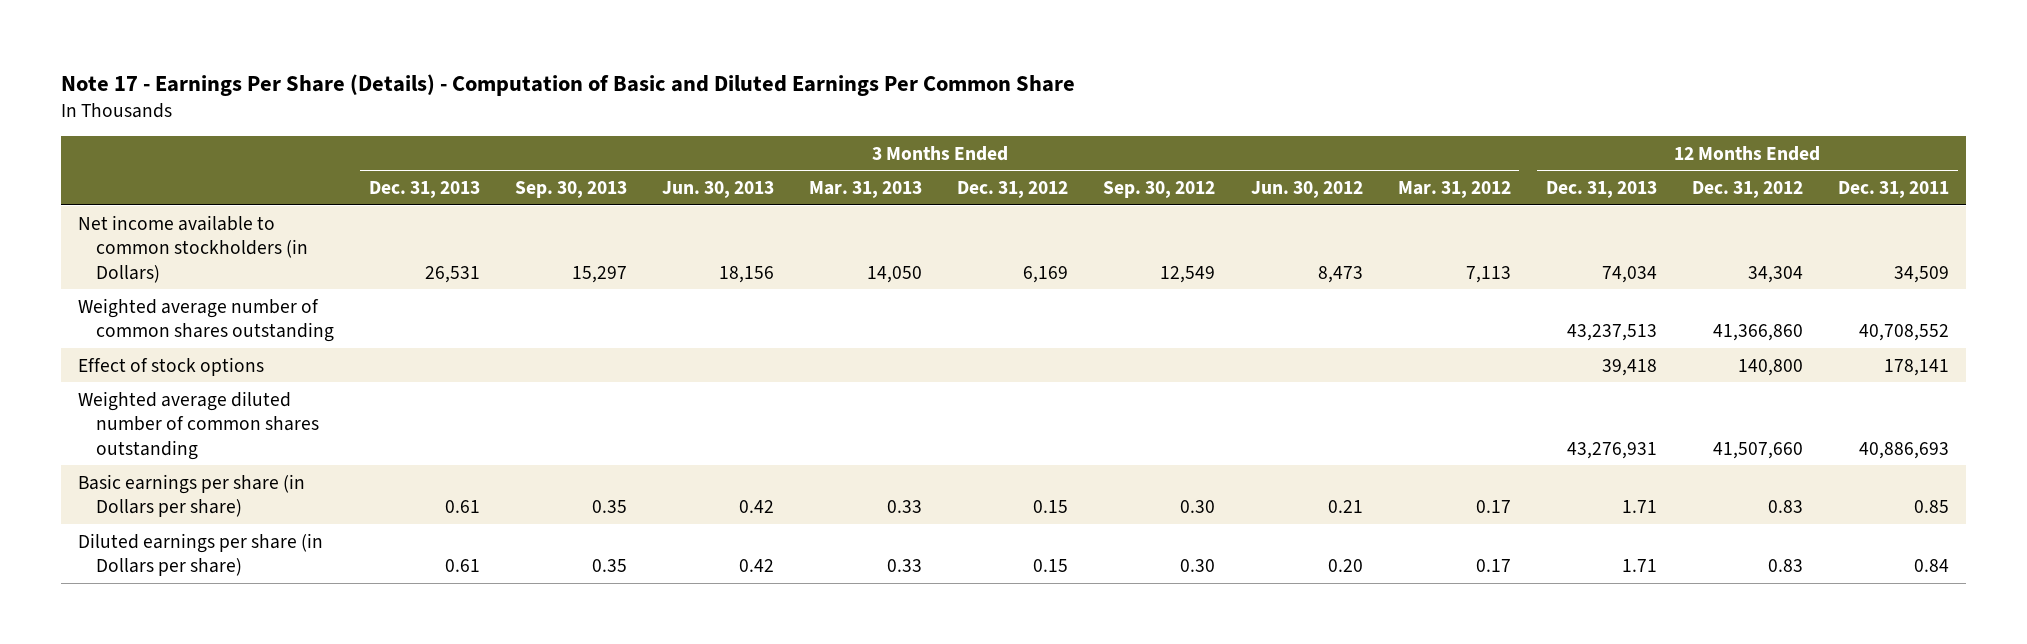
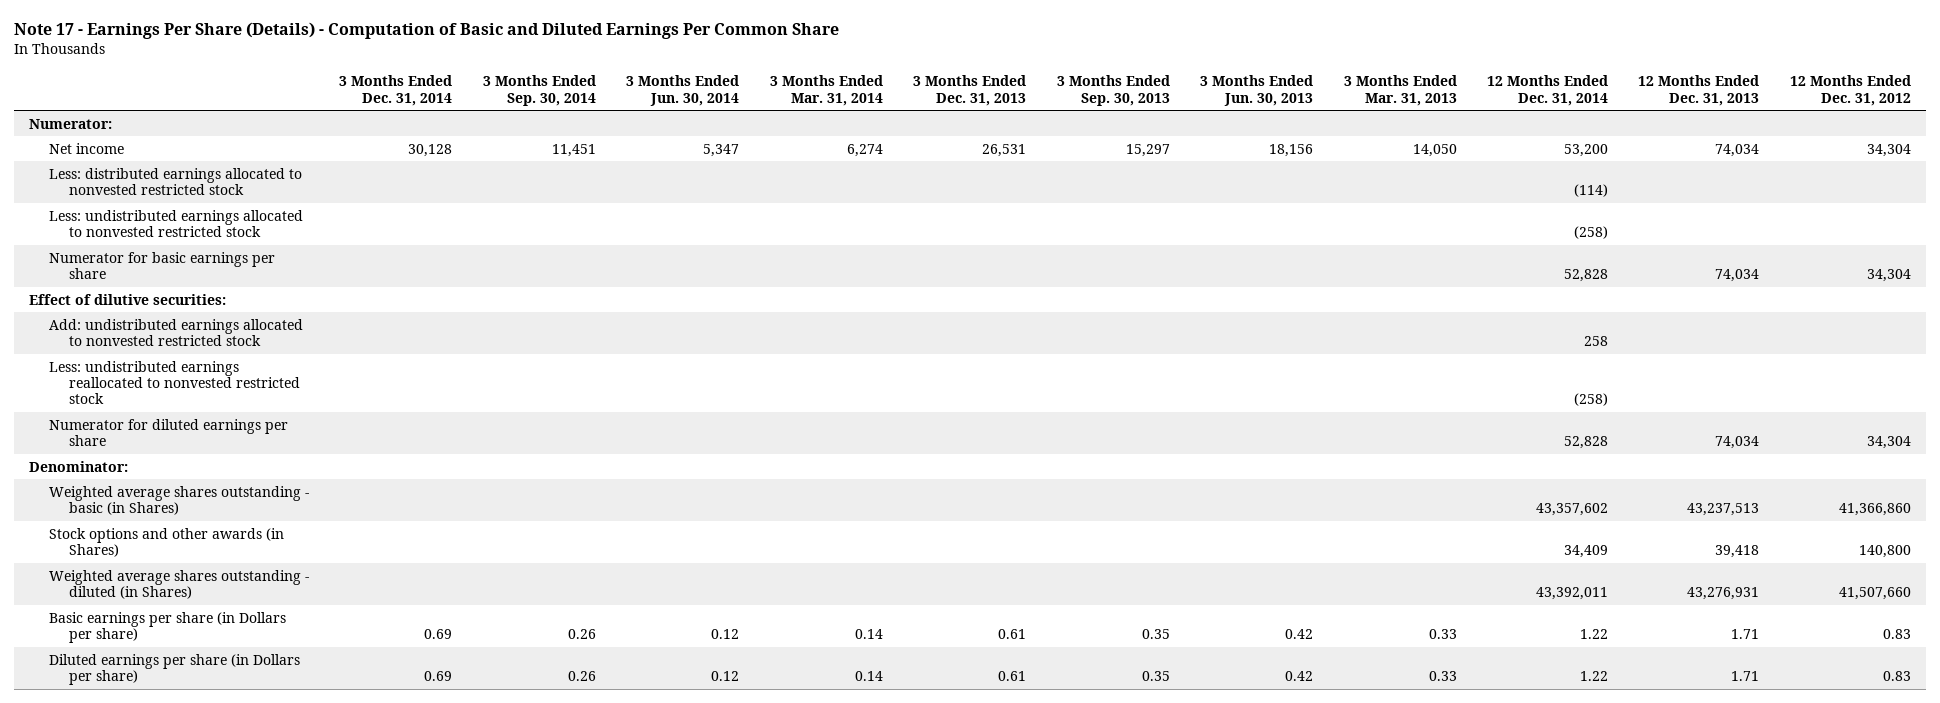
- | 3 Months Ended Dec. 31, 2013 | 3 Months Ended Sep. 30, 2013 | 3 Months Ended Jun. 30, 2013 | 3 Months Ended Mar. 31, 2013 | 3 Months Ended Dec. 31, 2012 | 3 Months Ended Sep. 30, 2012 | 3 Months Ended Jun. 30, 2012 | 3 Months Ended Mar. 31, 2012 | 12 Months Ended Dec. 31, 2013 | 12 Months Ended Dec. 31, 2012 | 12 Months Ended Dec. 31, 2011
+ | 3 Months Ended Dec. 31, 2014 | 3 Months Ended Sep. 30, 2014 | 3 Months Ended Jun. 30, 2014 | 3 Months Ended Mar. 31, 2014 | 3 Months Ended Dec. 31, 2013 | 3 Months Ended Sep. 30, 2013 | 3 Months Ended Jun. 30, 2013 | 3 Months Ended Mar. 31, 2013 | 12 Months Ended Dec. 31, 2014 | 12 Months Ended Dec. 31, 2013 | 12 Months Ended Dec. 31, 2012
- Net income available to common stockholders (in Dollars) | 26,531 | 15,297 | 18,156 | 14,050 | 6,169 | 12,549 | 8,473 | 7,113 | 74,034 | 34,304 | 34,509
- Weighted average number of common shares outstanding | | | | | | | | | 43,237,513 | 41,366,860 | 40,708,552
- Effect of stock options | | | | | | | | | 39,418 | 140,800 | 178,141
- Weighted average diluted number of common shares outstanding | | | | | | | | | 43,276,931 | 41,507,660 | 40,886,693
+ Numerator:
+ Net income | 30,128 | 11,451 | 5,347 | 6,274 | 26,531 | 15,297 | 18,156 | 14,050 | 53,200 | 74,034 | 34,304
+ Less: distributed earnings allocated to nonvested restricted stock | | | | | | | | | (114) | |
+ Less: undistributed earnings allocated to nonvested restricted stock | | | | | | | | | (258) | |
+ Numerator for basic earnings per share | | | | | | | | | 52,828 | 74,034 | 34,304
+ Effect of dilutive securities:
+ Add: undistributed earnings allocated to nonvested restricted stock | | | | | | | | | 258 | |
+ Less: undistributed earnings reallocated to nonvested restricted stock | | | | | | | | | (258) | |
+ Numerator for diluted earnings per share | | | | | | | | | 52,828 | 74,034 | 34,304
+ Denominator:
+ Weighted average shares outstanding - basic (in Shares) | | | | | | | | | 43,357,602 | 43,237,513 | 41,366,860
+ Stock options and other awards (in Shares) | | | | | | | | | 34,409 | 39,418 | 140,800
+ Weighted average shares outstanding - diluted (in Shares) | | | | | | | | | 43,392,011 | 43,276,931 | 41,507,660

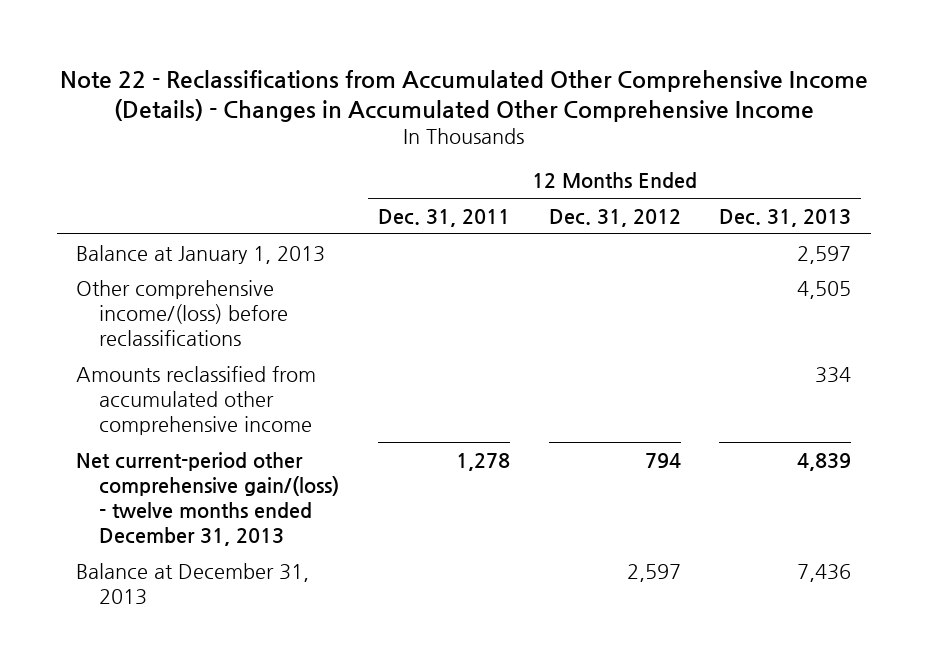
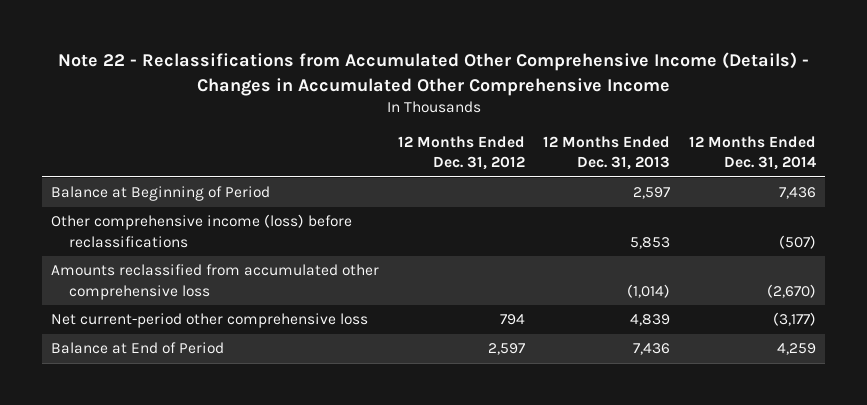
- | 12 Months Ended Dec. 31, 2011 | 12 Months Ended Dec. 31, 2012 | 12 Months Ended Dec. 31, 2013
+ | 12 Months Ended Dec. 31, 2012 | 12 Months Ended Dec. 31, 2013 | 12 Months Ended Dec. 31, 2014
- Balance at January 1, 2013 | | | 2,597
- Other comprehensive income/(loss) before reclassifications | | | 4,505
- Amounts reclassified from accumulated other comprehensive income | | | 334
- Net current-period other comprehensive gain/(loss) - twelve months ended December 31, 2013 | 1,278 | 794 | 4,839
- Balance at December 31, 2013 | | 2,597 | 7,436
+ Balance at Beginning of Period | | 2,597 | 7,436
+ Other comprehensive income (loss) before reclassifications | | 5,853 | (507)
+ Amounts reclassified from accumulated other comprehensive loss | | (1,014) | (2,670)
+ Net current-period other comprehensive loss | 794 | 4,839 | (3,177)
+ Balance at End of Period | 2,597 | 7,436 | 4,259

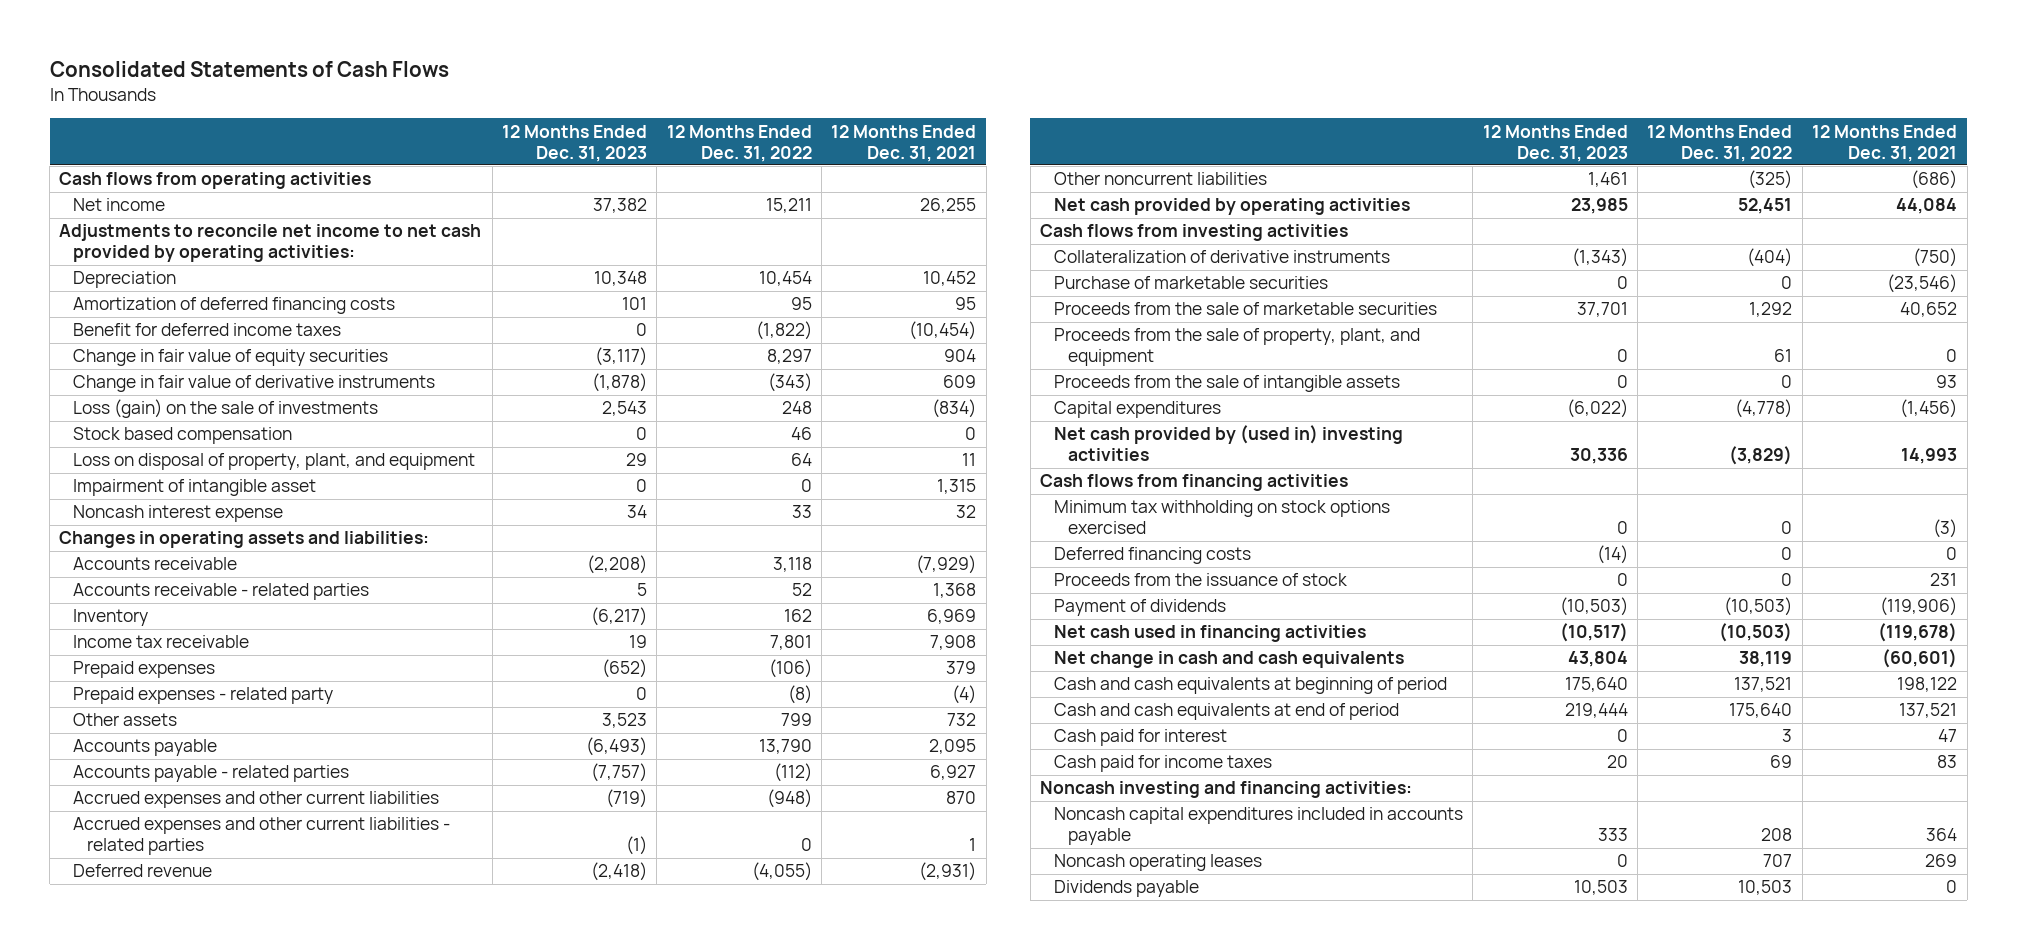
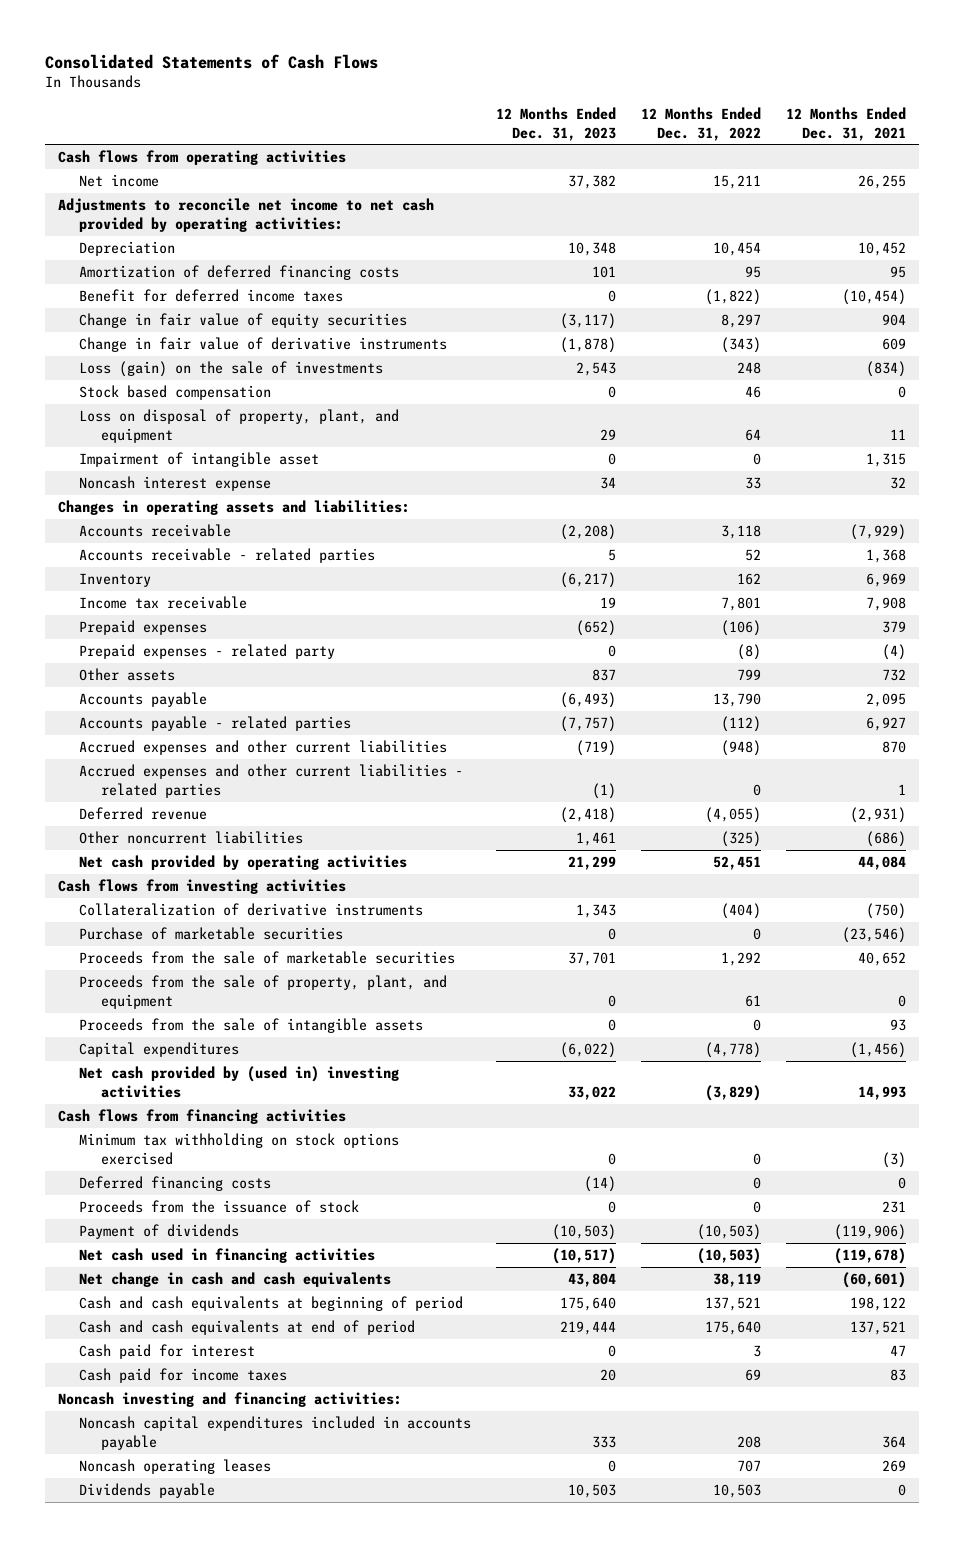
- Other assets | 3,523 | 799 | 732
+ Other assets | 837 | 799 | 732
- Net cash provided by operating activities | 23,985 | 52,451 | 44,084
+ Net cash provided by operating activities | 21,299 | 52,451 | 44,084
- Collateralization of derivative instruments | (1,343) | (404) | (750)
+ Collateralization of derivative instruments | 1,343 | (404) | (750)
- Net cash provided by (used in) investing activities | 30,336 | (3,829) | 14,993
+ Net cash provided by (used in) investing activities | 33,022 | (3,829) | 14,993

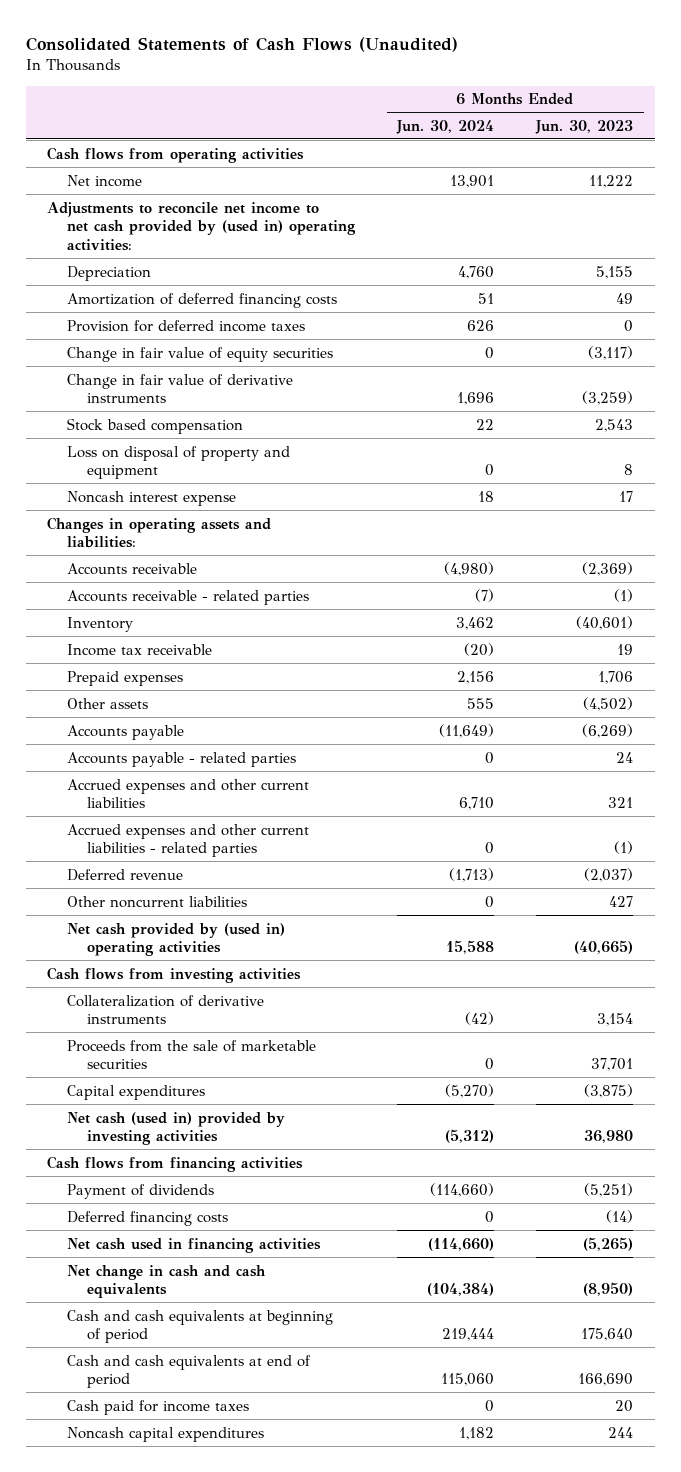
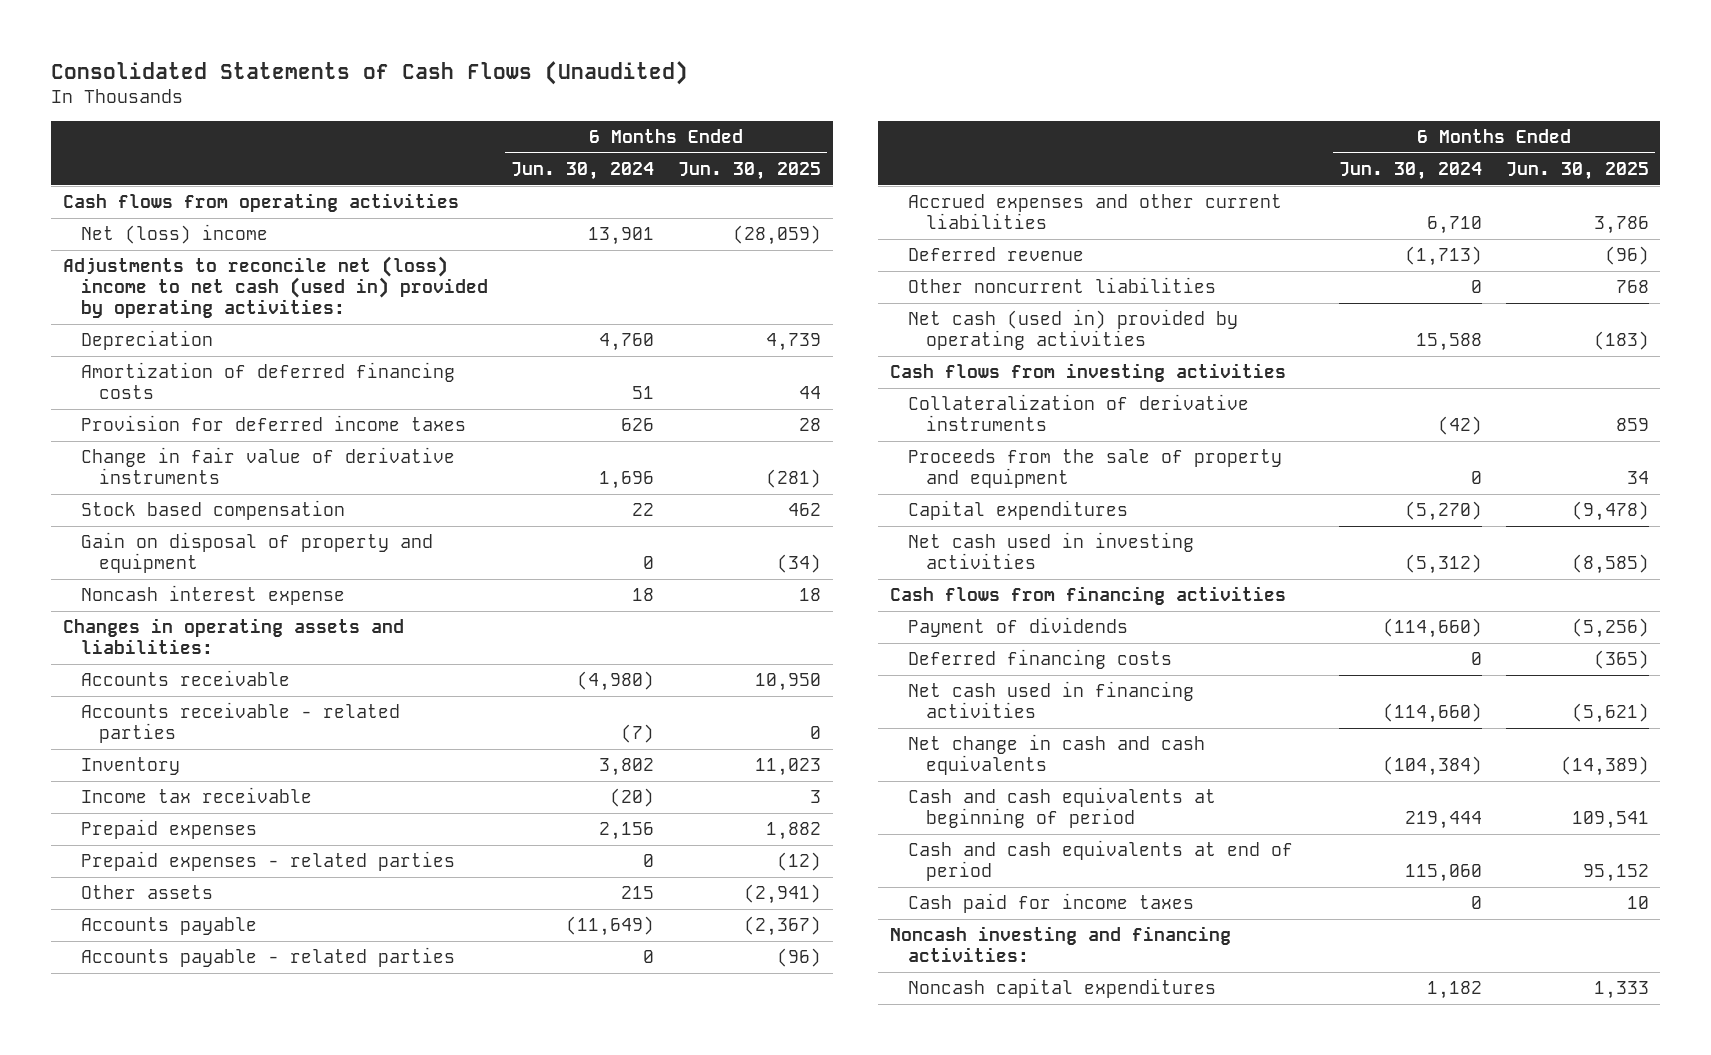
- | 6 Months Ended Jun. 30, 2024 | 6 Months Ended Jun. 30, 2023
+ | 6 Months Ended Jun. 30, 2024 | 6 Months Ended Jun. 30, 2025
- Net income | 13,901 | 11,222
- Adjustments to reconcile net income to net cash provided by (used in) operating activities:
+ Net (loss) income | 13,901 | (28,059)
+ Adjustments to reconcile net (loss) income to net cash (used in) provided by operating activities:
- Change in fair value of equity securities | 0 | (3,117)
- Loss on disposal of property and equipment | 0 | 8
+ Gain on disposal of property and equipment | 0 | (34)
- Inventory | 3,462 | (40,601)
+ Inventory | 3,802 | 11,023
- Other assets | 555 | (4,502)
+ Prepaid expenses - related parties | 0 | (12)
+ Other assets | 215 | (2,941)
- Accrued expenses and other current liabilities - related parties | 0 | (1)
- Net cash provided by (used in) operating activities | 15,588 | (40,665)
+ Net cash (used in) provided by operating activities | 15,588 | (183)
- Proceeds from the sale of marketable securities | 0 | 37,701
+ Proceeds from the sale of property and equipment | 0 | 34
- Net cash (used in) provided by investing activities | (5,312) | 36,980
+ Net cash used in investing activities | (5,312) | (8,585)
+ Noncash investing and financing activities:

